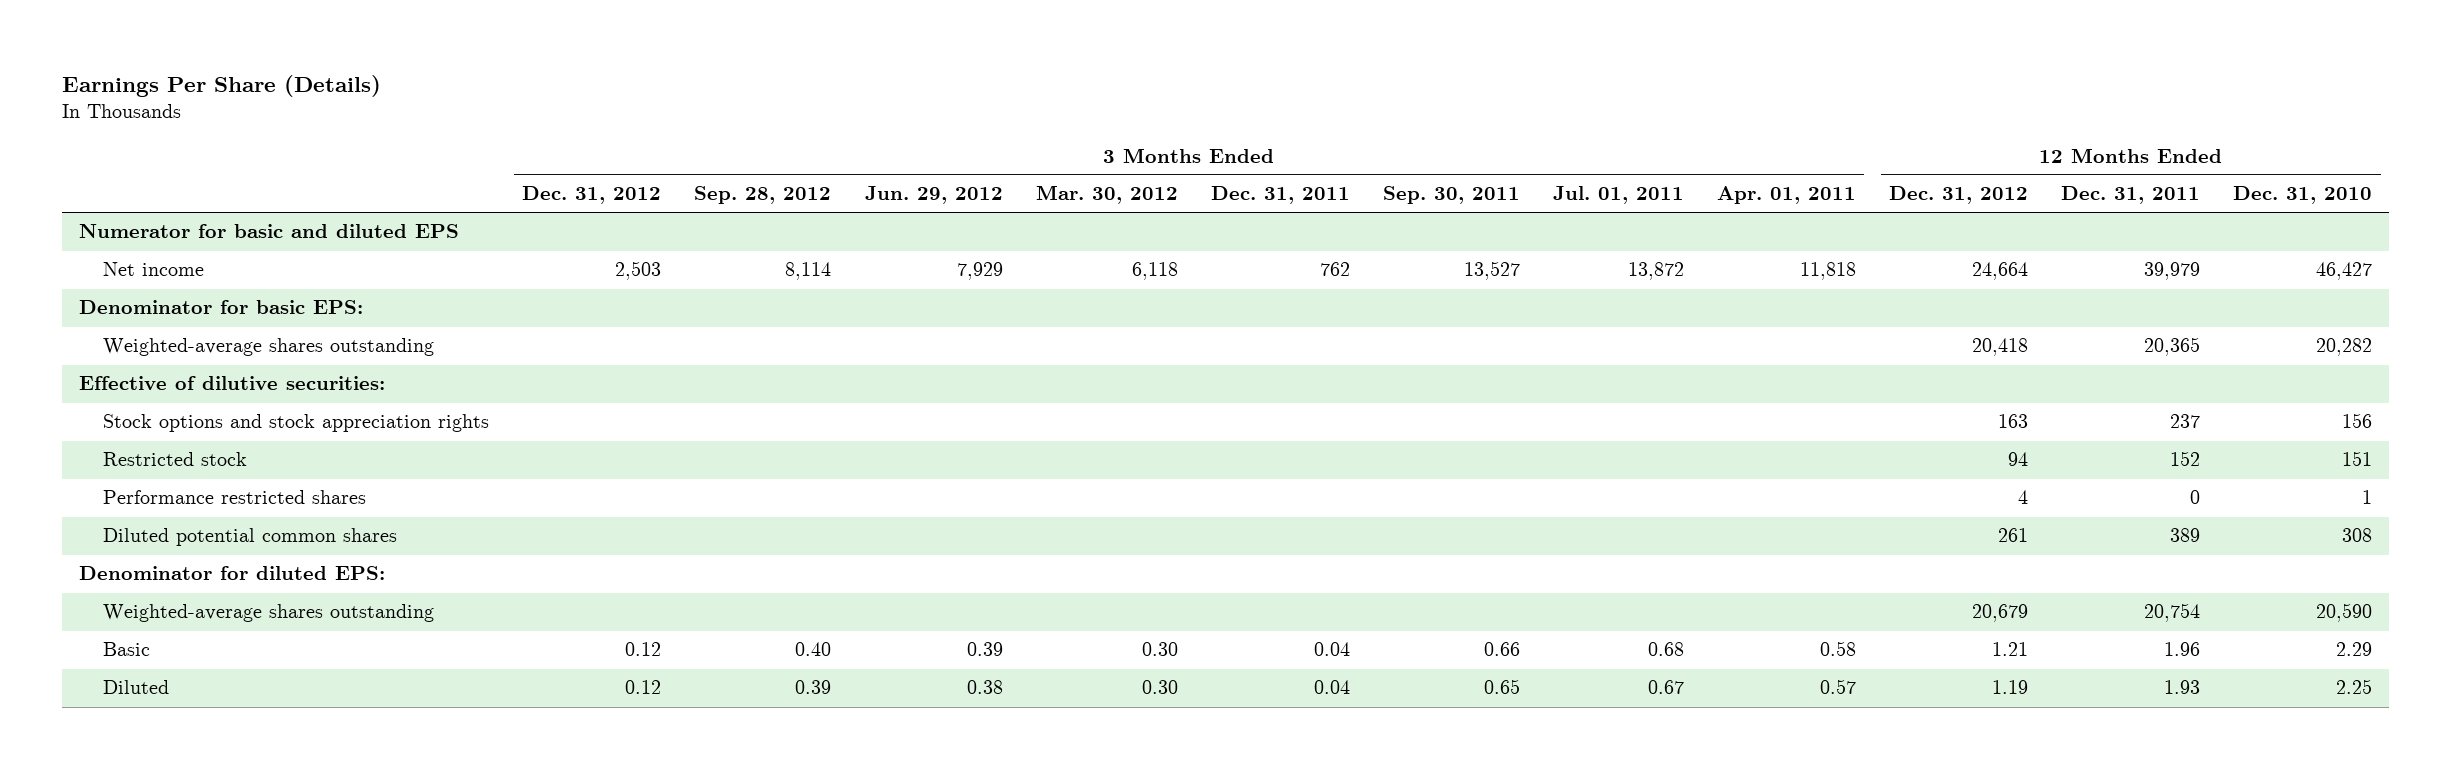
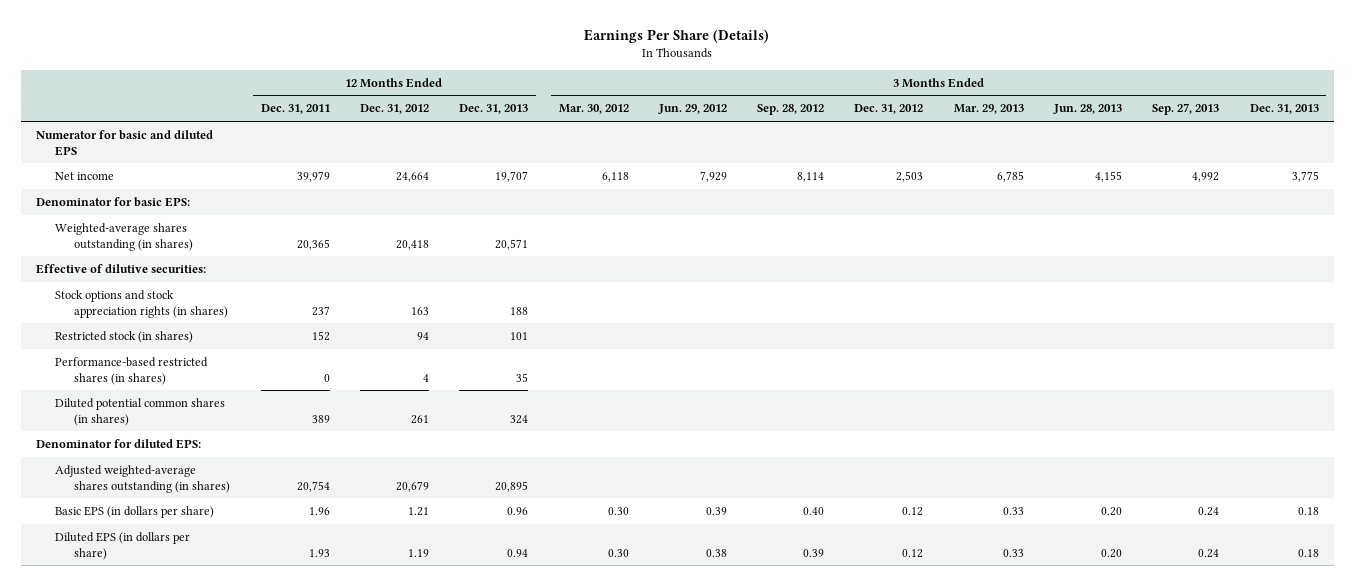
- | 3 Months Ended Dec. 31, 2012 | 3 Months Ended Sep. 28, 2012 | 3 Months Ended Jun. 29, 2012 | 3 Months Ended Mar. 30, 2012 | 3 Months Ended Dec. 31, 2011 | 3 Months Ended Sep. 30, 2011 | 3 Months Ended Jul. 01, 2011 | 3 Months Ended Apr. 01, 2011 | 12 Months Ended Dec. 31, 2012 | 12 Months Ended Dec. 31, 2011 | 12 Months Ended Dec. 31, 2010
+ | 12 Months Ended Dec. 31, 2011 | 12 Months Ended Dec. 31, 2012 | 12 Months Ended Dec. 31, 2013 | 3 Months Ended Mar. 30, 2012 | 3 Months Ended Jun. 29, 2012 | 3 Months Ended Sep. 28, 2012 | 3 Months Ended Dec. 31, 2012 | 3 Months Ended Mar. 29, 2013 | 3 Months Ended Jun. 28, 2013 | 3 Months Ended Sep. 27, 2013 | 3 Months Ended Dec. 31, 2013
- Weighted-average shares outstanding | | | | | | | | | 20,418 | 20,365 | 20,282
+ Weighted-average shares outstanding (in shares) | 20,365 | 20,418 | 20,571 | | | | | | | |
- Stock options and stock appreciation rights | | | | | | | | | 163 | 237 | 156
- Restricted stock | | | | | | | | | 94 | 152 | 151
- Performance restricted shares | | | | | | | | | 4 | 0 | 1
- Diluted potential common shares | | | | | | | | | 261 | 389 | 308
+ Stock options and stock appreciation rights (in shares) | 237 | 163 | 188 | | | | | | | |
+ Restricted stock (in shares) | 152 | 94 | 101 | | | | | | | |
+ Performance-based restricted shares (in shares) | 0 | 4 | 35 | | | | | | | |
+ Diluted potential common shares (in shares) | 389 | 261 | 324 | | | | | | | |
- Weighted-average shares outstanding | | | | | | | | | 20,679 | 20,754 | 20,590
- Basic | 0.12 | 0.40 | 0.39 | 0.30 | 0.04 | 0.66 | 0.68 | 0.58 | 1.21 | 1.96 | 2.29
- Diluted | 0.12 | 0.39 | 0.38 | 0.30 | 0.04 | 0.65 | 0.67 | 0.57 | 1.19 | 1.93 | 2.25
+ Adjusted weighted-average shares outstanding (in shares) | 20,754 | 20,679 | 20,895 | | | | | | | |
+ Basic EPS (in dollars per share) | 1.96 | 1.21 | 0.96 | 0.30 | 0.39 | 0.40 | 0.12 | 0.33 | 0.20 | 0.24 | 0.18
+ Diluted EPS (in dollars per share) | 1.93 | 1.19 | 0.94 | 0.30 | 0.38 | 0.39 | 0.12 | 0.33 | 0.20 | 0.24 | 0.18

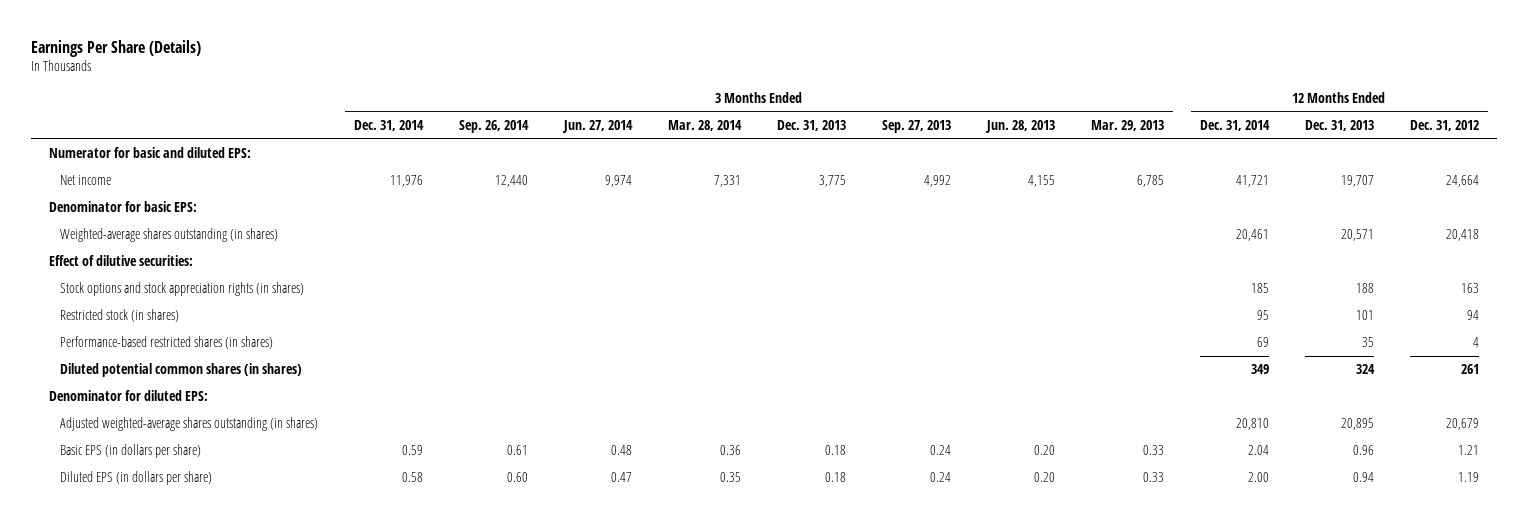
- | 12 Months Ended Dec. 31, 2011 | 12 Months Ended Dec. 31, 2012 | 12 Months Ended Dec. 31, 2013 | 3 Months Ended Mar. 30, 2012 | 3 Months Ended Jun. 29, 2012 | 3 Months Ended Sep. 28, 2012 | 3 Months Ended Dec. 31, 2012 | 3 Months Ended Mar. 29, 2013 | 3 Months Ended Jun. 28, 2013 | 3 Months Ended Sep. 27, 2013 | 3 Months Ended Dec. 31, 2013
+ | 3 Months Ended Dec. 31, 2014 | 3 Months Ended Sep. 26, 2014 | 3 Months Ended Jun. 27, 2014 | 3 Months Ended Mar. 28, 2014 | 3 Months Ended Dec. 31, 2013 | 3 Months Ended Sep. 27, 2013 | 3 Months Ended Jun. 28, 2013 | 3 Months Ended Mar. 29, 2013 | 12 Months Ended Dec. 31, 2014 | 12 Months Ended Dec. 31, 2013 | 12 Months Ended Dec. 31, 2012
- Numerator for basic and diluted EPS
+ Numerator for basic and diluted EPS:
- Effective of dilutive securities:
+ Effect of dilutive securities:

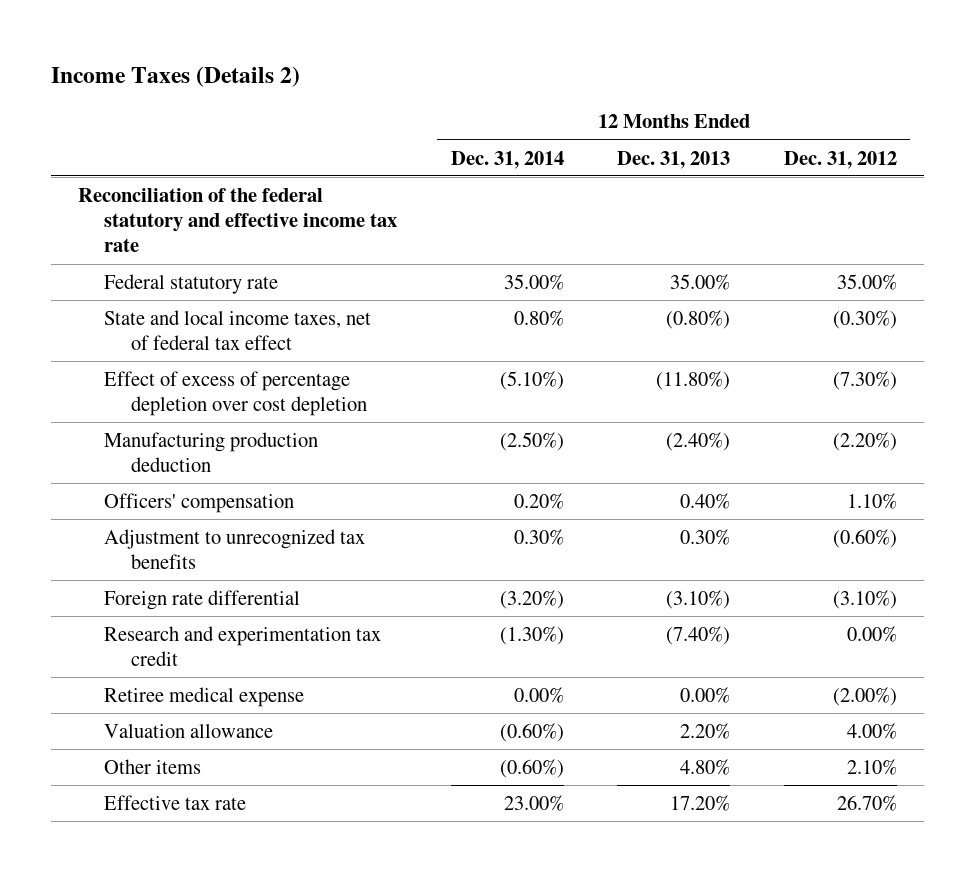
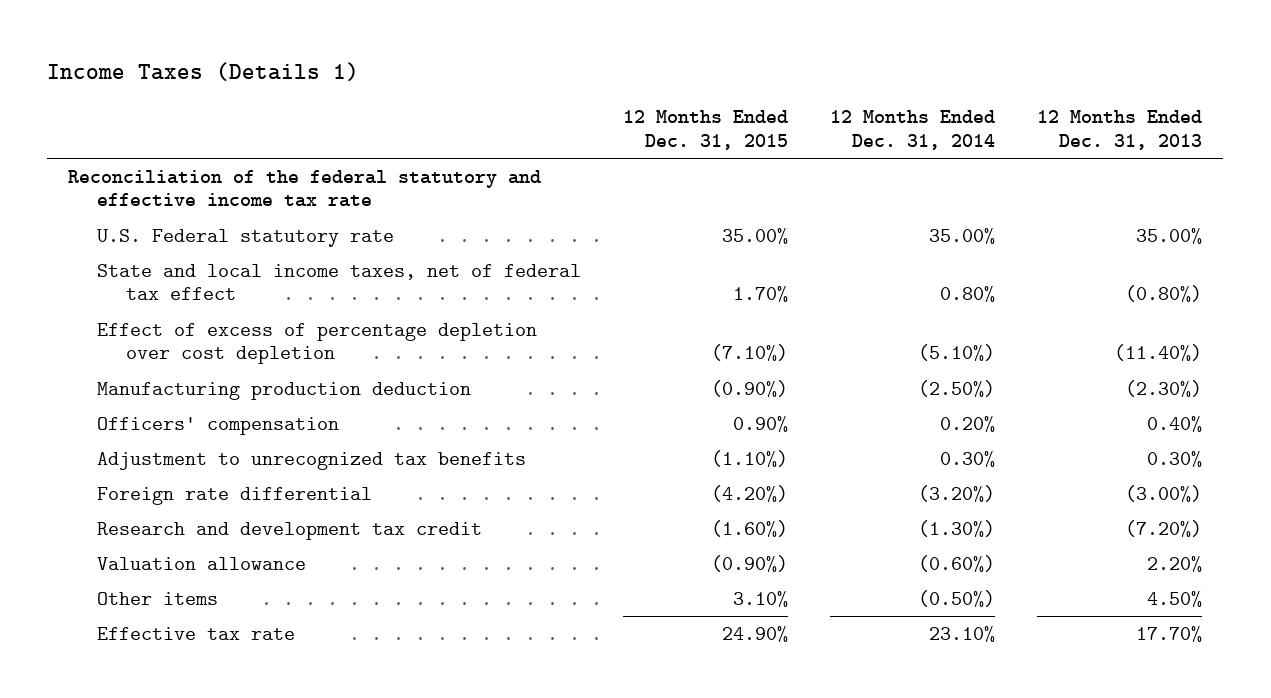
- Income Taxes (Details 2)
+ Income Taxes (Details 1)
- | 12 Months Ended Dec. 31, 2014 | 12 Months Ended Dec. 31, 2013 | 12 Months Ended Dec. 31, 2012
+ | 12 Months Ended Dec. 31, 2015 | 12 Months Ended Dec. 31, 2014 | 12 Months Ended Dec. 31, 2013
- Federal statutory rate | 35.00% | 35.00% | 35.00%
+ U.S. Federal statutory rate | 35.00% | 35.00% | 35.00%
- Effect of excess of percentage depletion over cost depletion | (5.10%) | (11.80%) | (7.30%)
- Manufacturing production deduction | (2.50%) | (2.40%) | (2.20%)
+ Effect of excess of percentage depletion over cost depletion | (7.10%) | (5.10%) | (11.40%)
+ Manufacturing production deduction | (0.90%) | (2.50%) | (2.30%)
- Foreign rate differential | (3.20%) | (3.10%) | (3.10%)
- Research and experimentation tax credit | (1.30%) | (7.40%) | 0.00%
- Retiree medical expense | 0.00% | 0.00% | (2.00%)
+ Foreign rate differential | (4.20%) | (3.20%) | (3.00%)
+ Research and development tax credit | (1.60%) | (1.30%) | (7.20%)
- Other items | (0.60%) | 4.80% | 2.10%
- Effective tax rate | 23.00% | 17.20% | 26.70%
+ Other items | 3.10% | (0.50%) | 4.50%
+ Effective tax rate | 24.90% | 23.10% | 17.70%

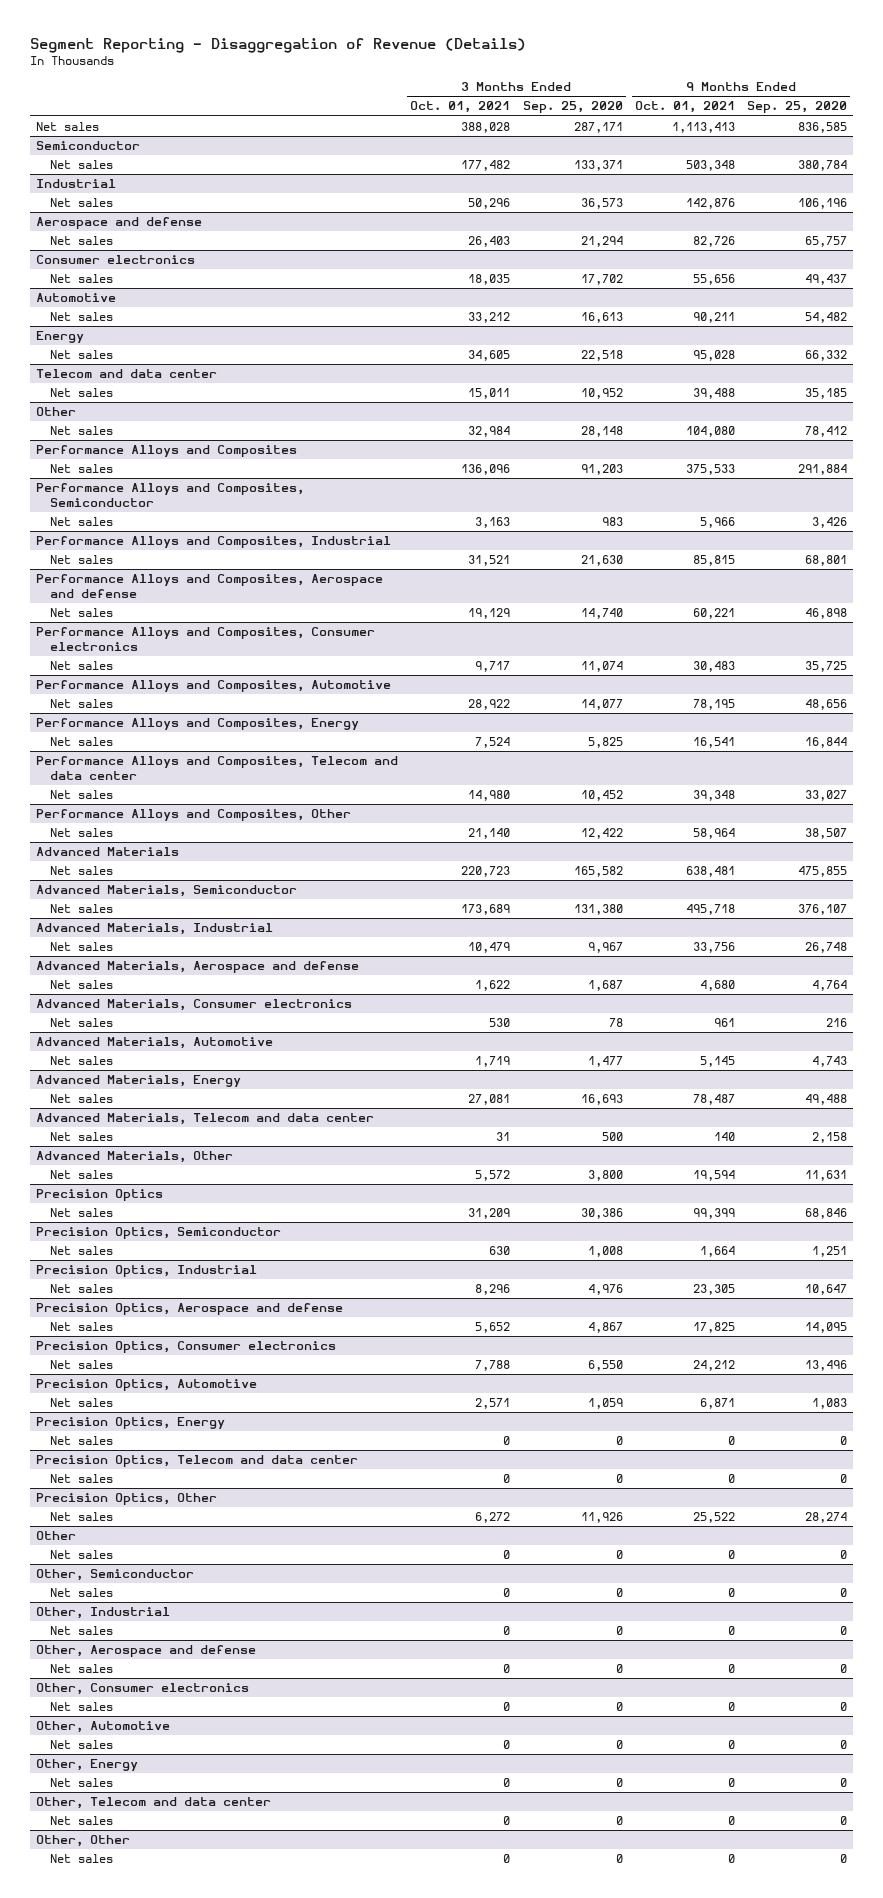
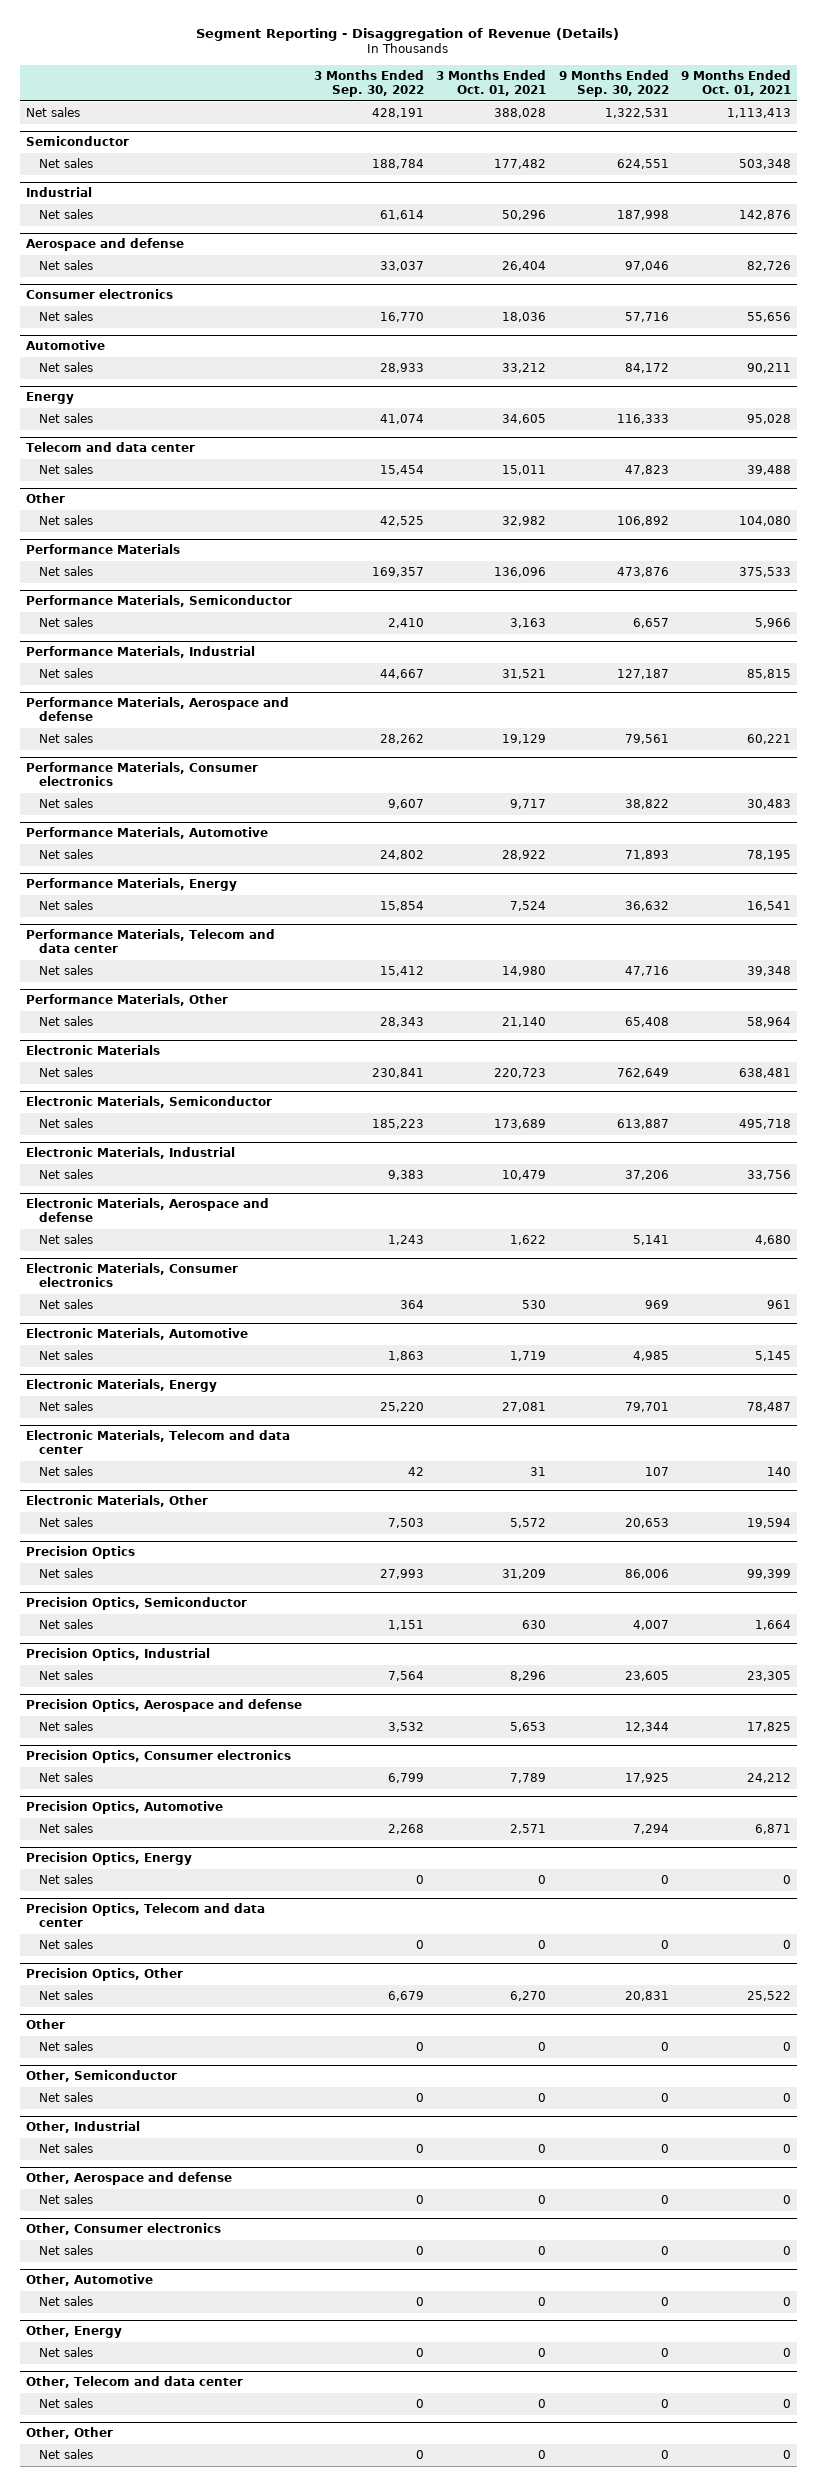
- | 3 Months Ended Oct. 01, 2021 | 3 Months Ended Sep. 25, 2020 | 9 Months Ended Oct. 01, 2021 | 9 Months Ended Sep. 25, 2020
+ | 3 Months Ended Sep. 30, 2022 | 3 Months Ended Oct. 01, 2021 | 9 Months Ended Sep. 30, 2022 | 9 Months Ended Oct. 01, 2021
@ Aerospace and defense
- Net sales | 26,403 | 21,294 | 82,726 | 65,757
+ Net sales | 33,037 | 26,404 | 97,046 | 82,726
@ Consumer electronics
- Net sales | 18,035 | 17,702 | 55,656 | 49,437
+ Net sales | 16,770 | 18,036 | 57,716 | 55,656
@ Other
- Net sales | 32,984 | 28,148 | 104,080 | 78,412
- Performance Alloys and Composites
@ Other
+ Net sales | 42,525 | 32,982 | 106,892 | 104,080
+ Performance Materials
- Performance Alloys and Composites, Semiconductor
+ Performance Materials, Semiconductor
- Performance Alloys and Composites, Industrial
+ Performance Materials, Industrial
- Performance Alloys and Composites, Aerospace and defense
+ Performance Materials, Aerospace and defense
- Performance Alloys and Composites, Consumer electronics
+ Performance Materials, Consumer electronics
- Performance Alloys and Composites, Automotive
+ Performance Materials, Automotive
- Performance Alloys and Composites, Energy
+ Performance Materials, Energy
- Performance Alloys and Composites, Telecom and data center
+ Performance Materials, Telecom and data center
- Performance Alloys and Composites, Other
+ Performance Materials, Other
- Advanced Materials
+ Electronic Materials
- Advanced Materials, Semiconductor
+ Electronic Materials, Semiconductor
- Advanced Materials, Industrial
+ Electronic Materials, Industrial
- Advanced Materials, Aerospace and defense
+ Electronic Materials, Aerospace and defense
- Advanced Materials, Consumer electronics
+ Electronic Materials, Consumer electronics
- Advanced Materials, Automotive
+ Electronic Materials, Automotive
- Advanced Materials, Energy
+ Electronic Materials, Energy
- Advanced Materials, Telecom and data center
+ Electronic Materials, Telecom and data center
- Advanced Materials, Other
+ Electronic Materials, Other
@ Precision Optics, Aerospace and defense
- Net sales | 5,652 | 4,867 | 17,825 | 14,095
+ Net sales | 3,532 | 5,653 | 12,344 | 17,825
@ Precision Optics, Consumer electronics
- Net sales | 7,788 | 6,550 | 24,212 | 13,496
+ Net sales | 6,799 | 7,789 | 17,925 | 24,212
@ Precision Optics, Other
- Net sales | 6,272 | 11,926 | 25,522 | 28,274
+ Net sales | 6,679 | 6,270 | 20,831 | 25,522

